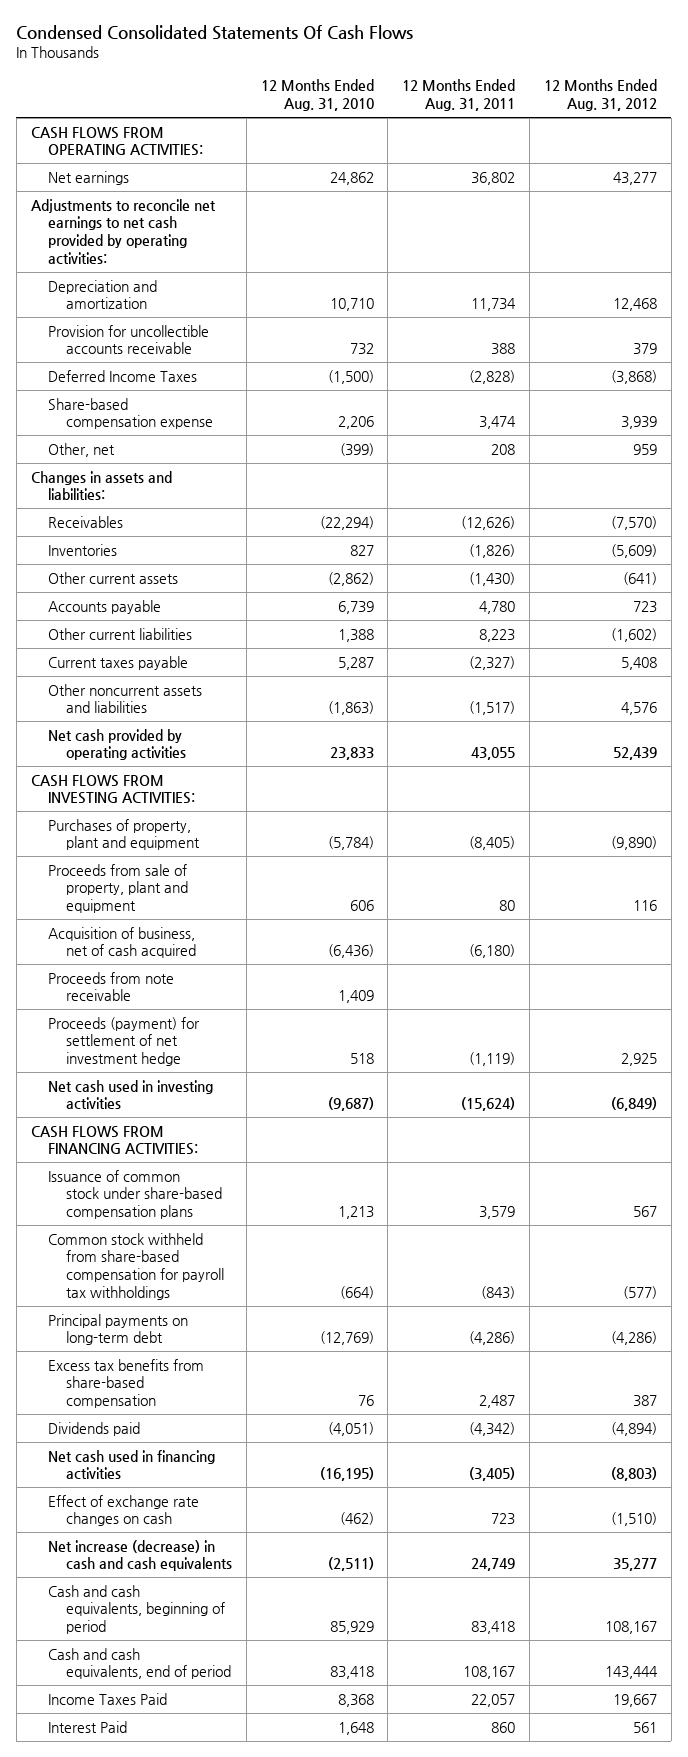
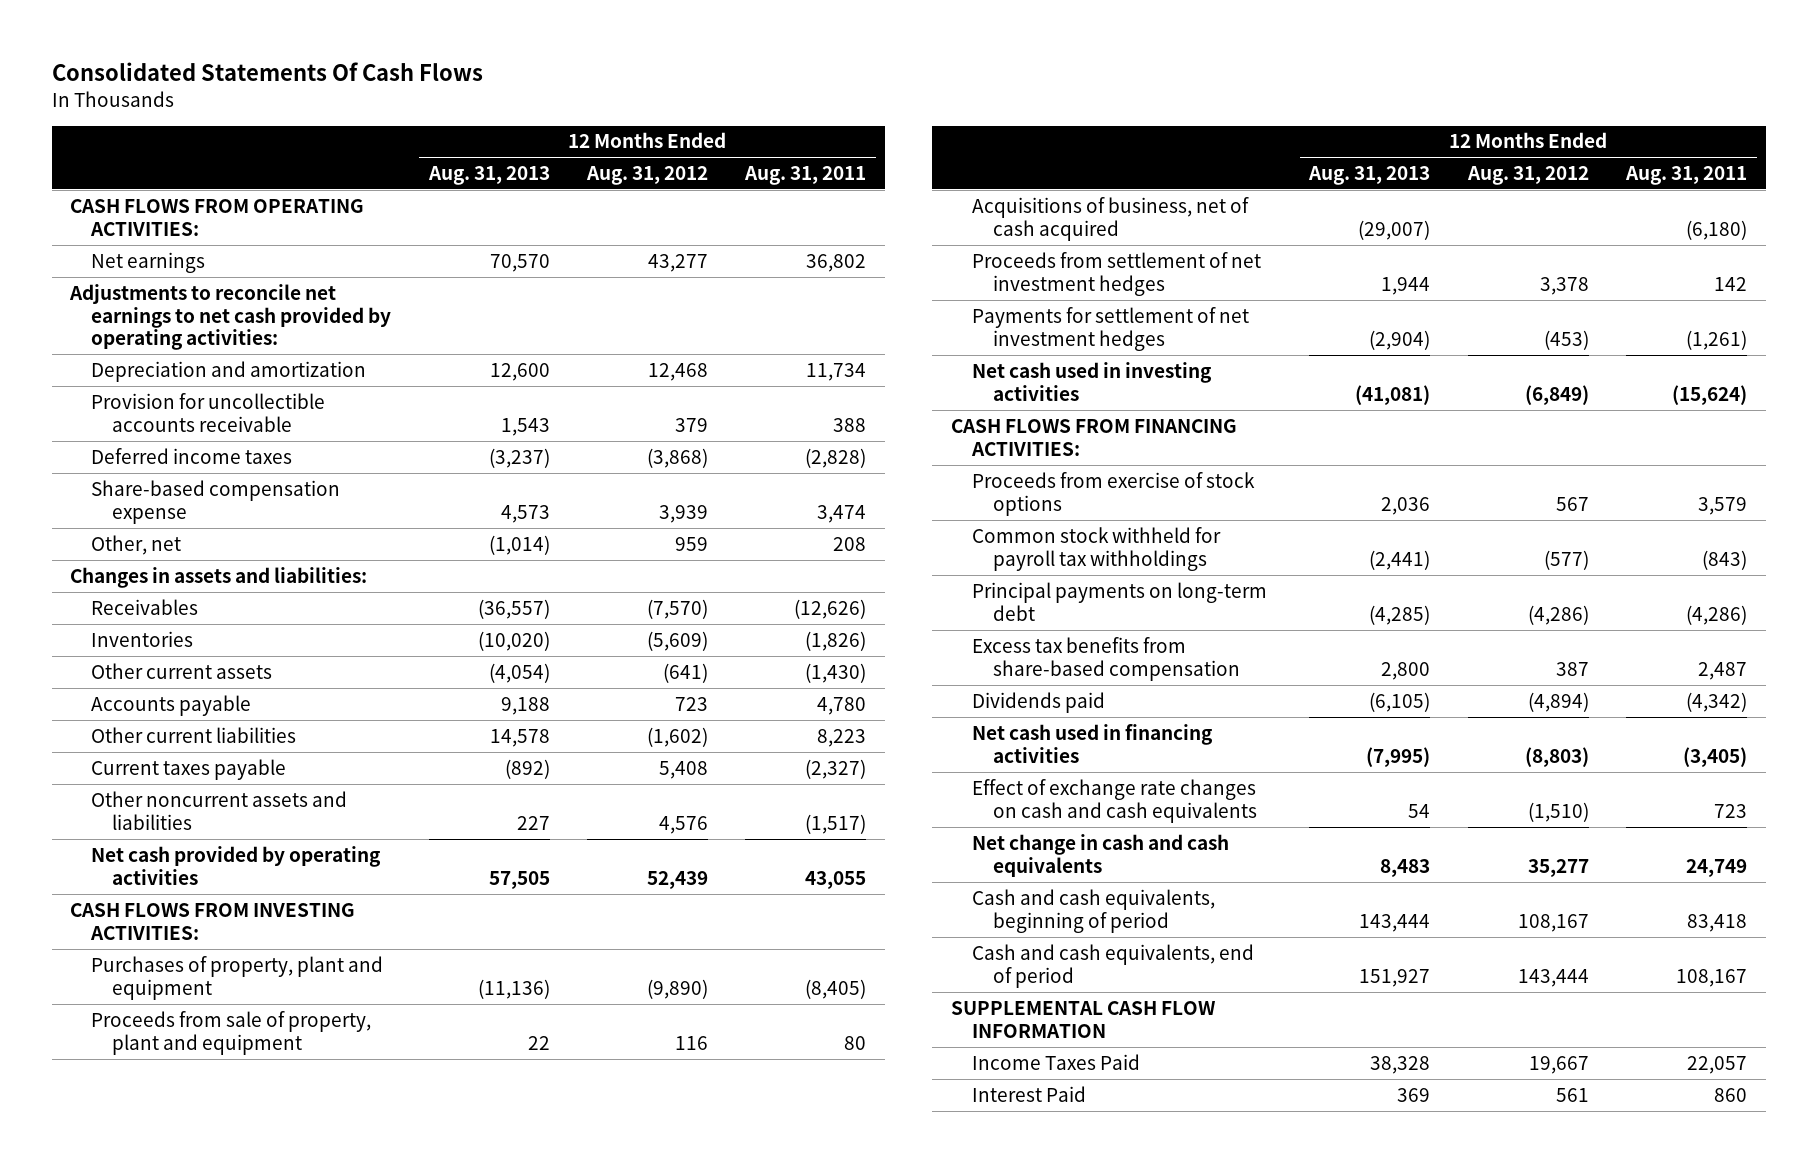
- Condensed Consolidated Statements Of Cash Flows
+ Consolidated Statements Of Cash Flows
- | 12 Months Ended Aug. 31, 2010 | 12 Months Ended Aug. 31, 2011 | 12 Months Ended Aug. 31, 2012
+ | 12 Months Ended Aug. 31, 2013 | 12 Months Ended Aug. 31, 2012 | 12 Months Ended Aug. 31, 2011
- Deferred Income Taxes | (1,500) | (2,828) | (3,868)
+ Deferred income taxes | (3,237) | (3,868) | (2,828)
- Acquisition of business, net of cash acquired | (6,436) | (6,180) |
- Proceeds from note receivable | 1,409 | |
- Proceeds (payment) for settlement of net investment hedge | 518 | (1,119) | 2,925
+ Acquisitions of business, net of cash acquired | (29,007) | | (6,180)
+ Proceeds from settlement of net investment hedges | 1,944 | 3,378 | 142
+ Payments for settlement of net investment hedges | (2,904) | (453) | (1,261)
- Issuance of common stock under share-based compensation plans | 1,213 | 3,579 | 567
- Common stock withheld from share-based compensation for payroll tax withholdings | (664) | (843) | (577)
+ Proceeds from exercise of stock options | 2,036 | 567 | 3,579
+ Common stock withheld for payroll tax withholdings | (2,441) | (577) | (843)
- Effect of exchange rate changes on cash | (462) | 723 | (1,510)
- Net increase (decrease) in cash and cash equivalents | (2,511) | 24,749 | 35,277
+ Effect of exchange rate changes on cash and cash equivalents | 54 | (1,510) | 723
+ Net change in cash and cash equivalents | 8,483 | 35,277 | 24,749
+ SUPPLEMENTAL CASH FLOW INFORMATION

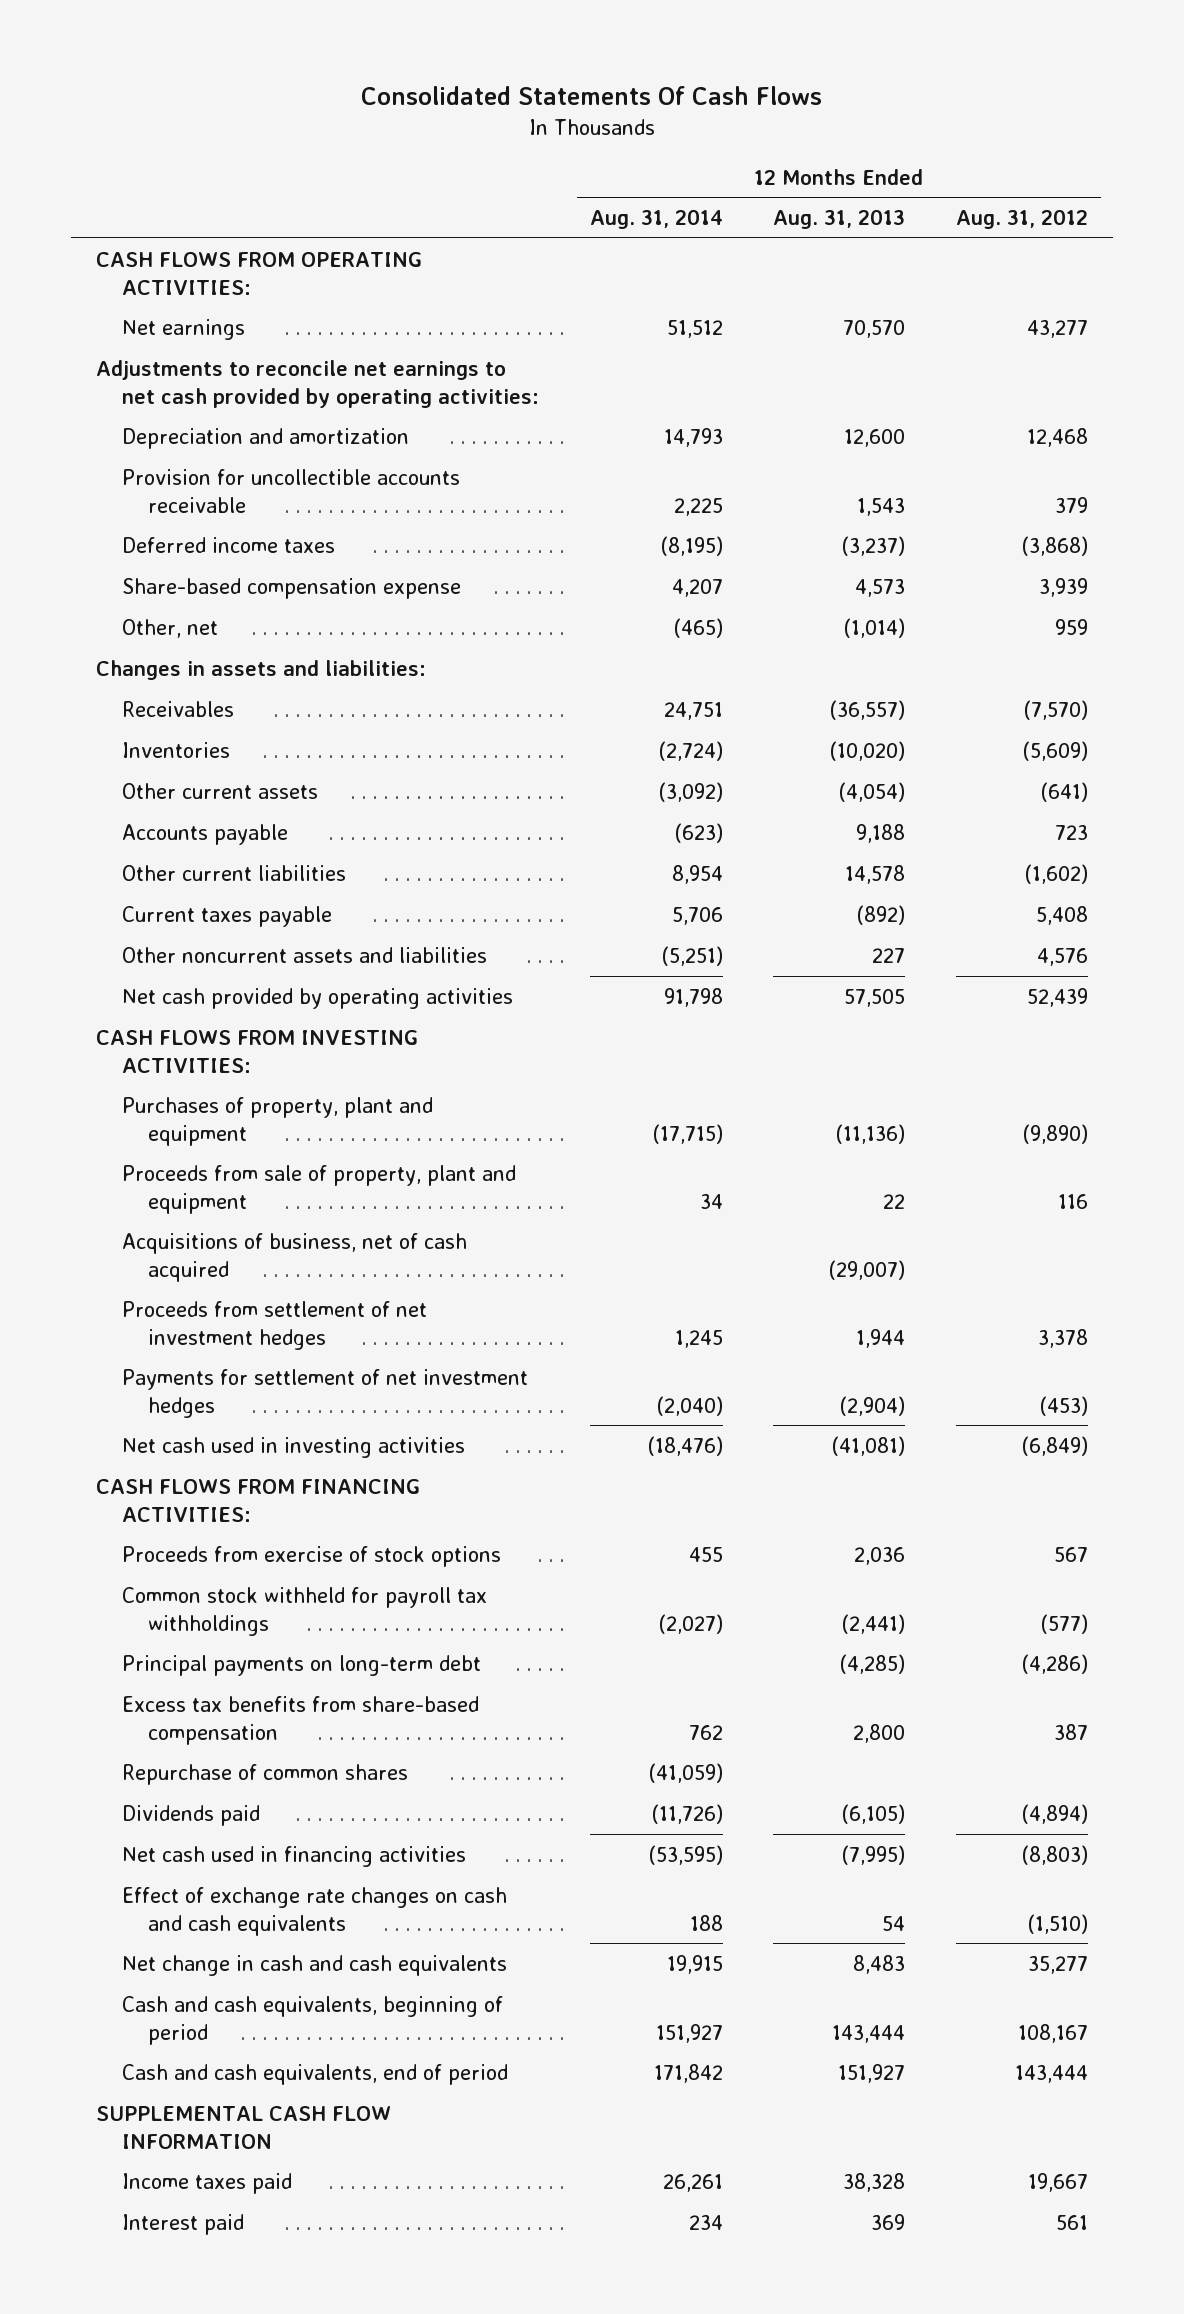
- | 12 Months Ended Aug. 31, 2013 | 12 Months Ended Aug. 31, 2012 | 12 Months Ended Aug. 31, 2011
+ | 12 Months Ended Aug. 31, 2014 | 12 Months Ended Aug. 31, 2013 | 12 Months Ended Aug. 31, 2012
+ Repurchase of common shares | (41,059) | |
- Income Taxes Paid | 38,328 | 19,667 | 22,057
- Interest Paid | 369 | 561 | 860
+ Income taxes paid | 26,261 | 38,328 | 19,667
+ Interest paid | 234 | 369 | 561

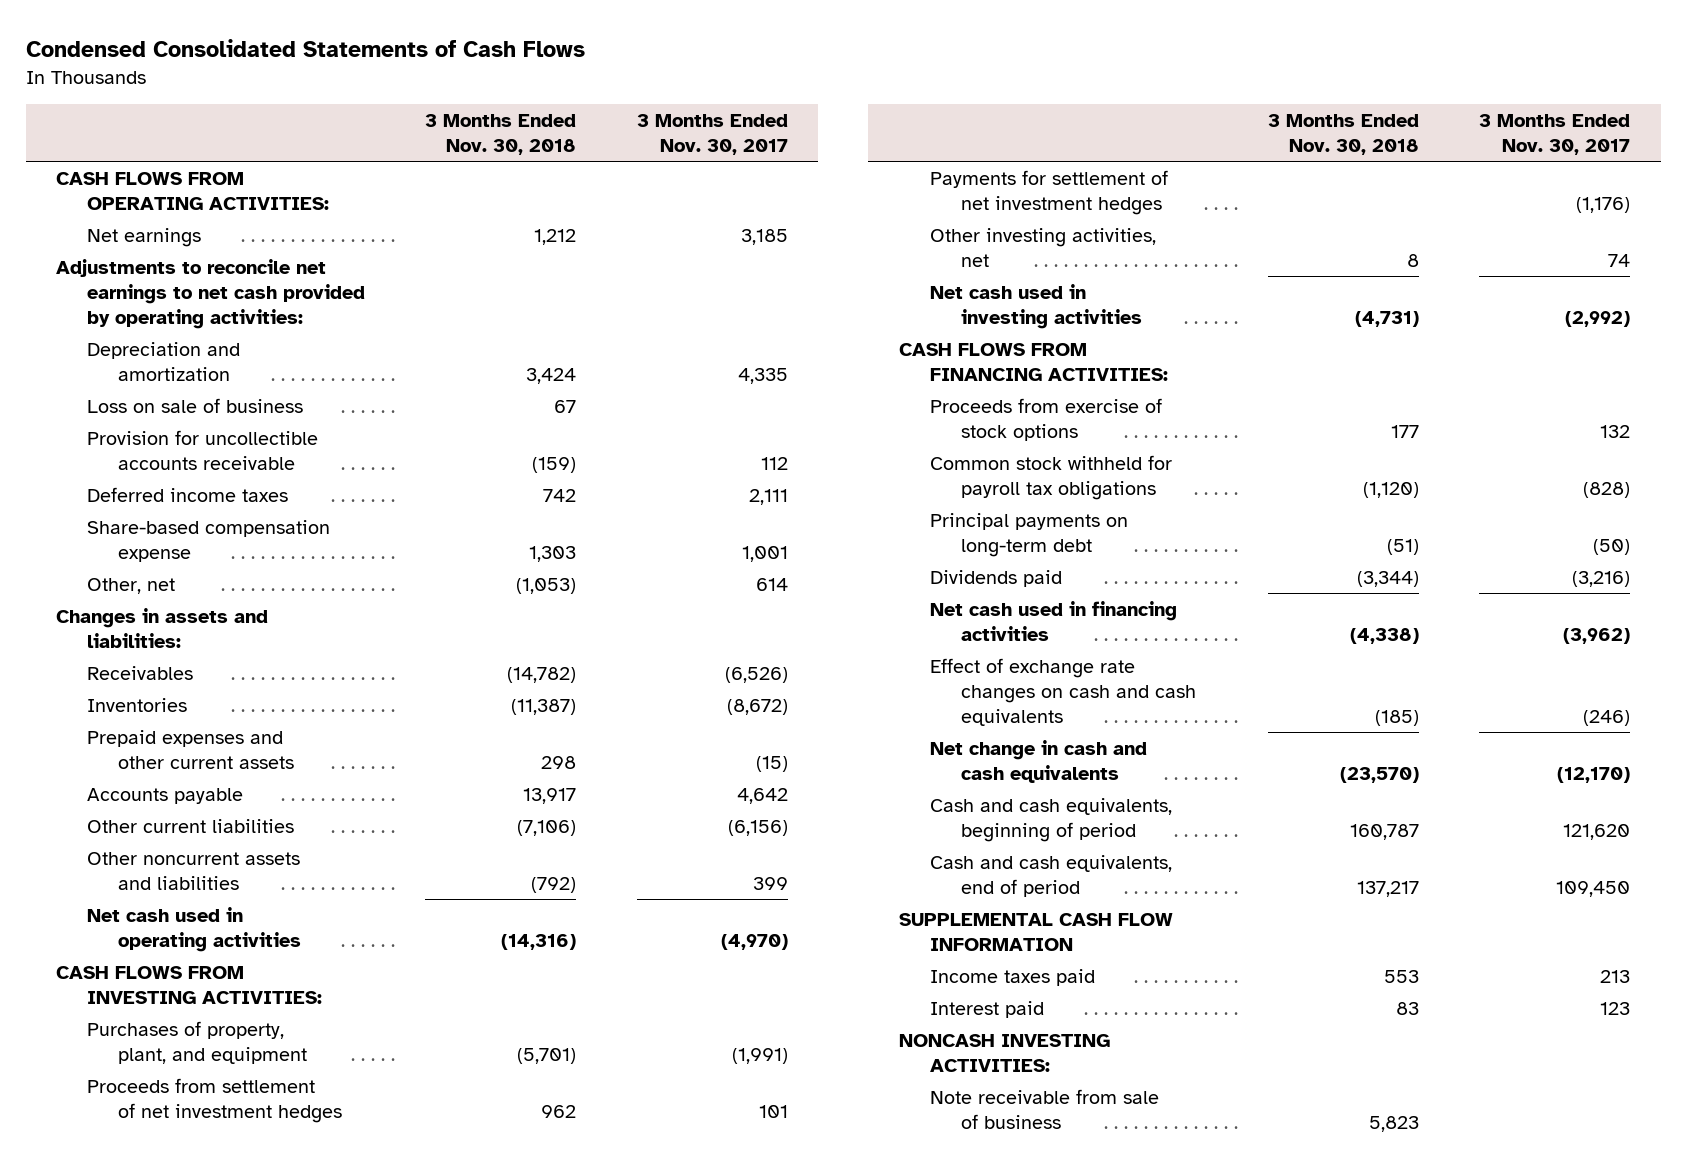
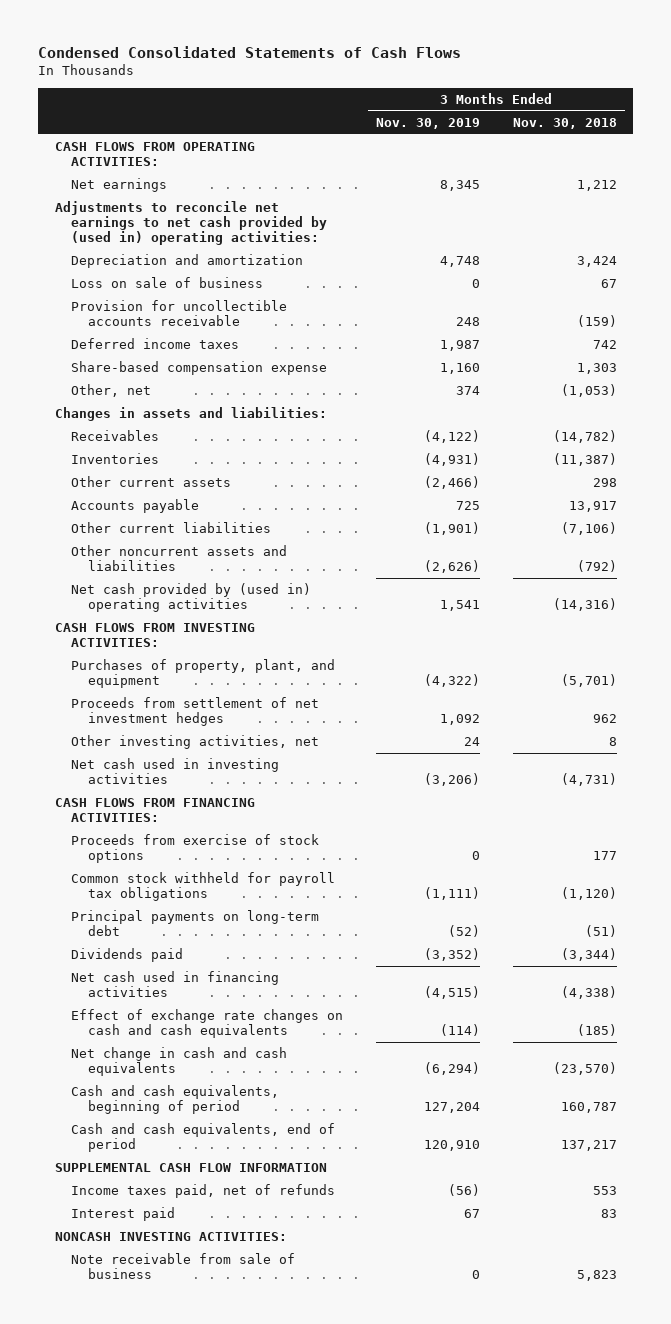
- | 3 Months Ended Nov. 30, 2018 | 3 Months Ended Nov. 30, 2017
+ | 3 Months Ended Nov. 30, 2019 | 3 Months Ended Nov. 30, 2018
- Adjustments to reconcile net earnings to net cash provided by operating activities:
+ Adjustments to reconcile net earnings to net cash provided by (used in) operating activities:
- Prepaid expenses and other current assets | 298 | (15)
+ Other current assets | (2,466) | 298
- Net cash used in operating activities | (14,316) | (4,970)
+ Net cash provided by (used in) operating activities | 1,541 | (14,316)
- Payments for settlement of net investment hedges | | (1,176)
- Income taxes paid | 553 | 213
+ Income taxes paid, net of refunds | (56) | 553

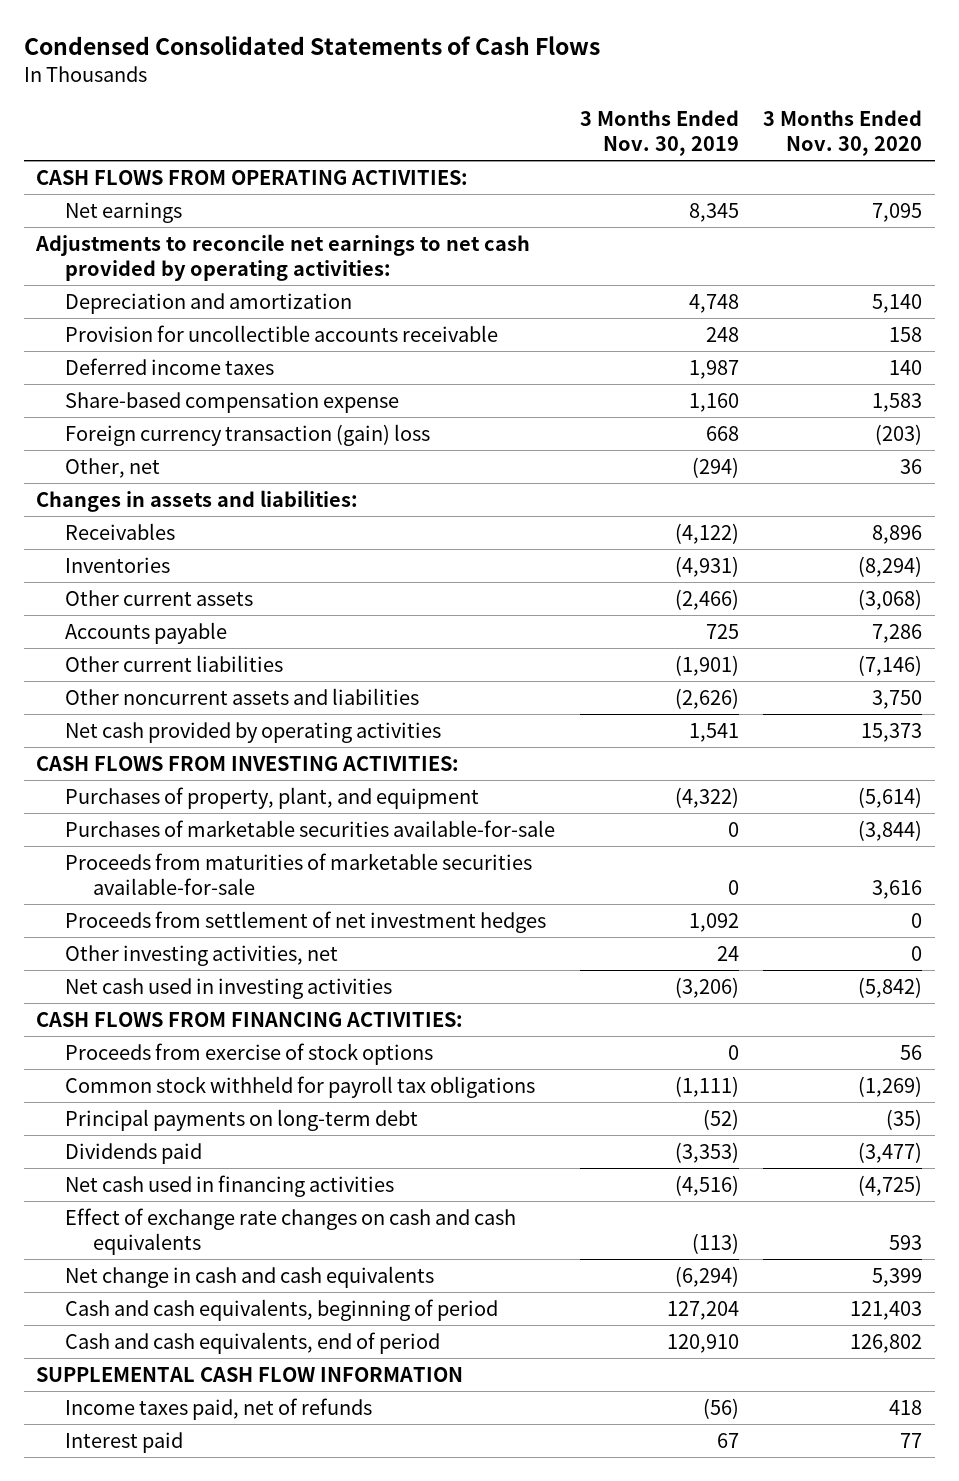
- | 3 Months Ended Nov. 30, 2019 | 3 Months Ended Nov. 30, 2018
+ | 3 Months Ended Nov. 30, 2019 | 3 Months Ended Nov. 30, 2020
- Adjustments to reconcile net earnings to net cash provided by (used in) operating activities:
+ Adjustments to reconcile net earnings to net cash provided by operating activities:
- Loss on sale of business | 0 | 67
- Other, net | 374 | (1,053)
+ Foreign currency transaction (gain) loss | 668 | (203)
+ Other, net | (294) | 36
- Net cash provided by (used in) operating activities | 1,541 | (14,316)
+ Net cash provided by operating activities | 1,541 | 15,373
+ Purchases of marketable securities available-for-sale | 0 | (3,844)
+ Proceeds from maturities of marketable securities available-for-sale | 0 | 3,616
- Dividends paid | (3,352) | (3,344)
- Net cash used in financing activities | (4,515) | (4,338)
- Effect of exchange rate changes on cash and cash equivalents | (114) | (185)
+ Dividends paid | (3,353) | (3,477)
+ Net cash used in financing activities | (4,516) | (4,725)
+ Effect of exchange rate changes on cash and cash equivalents | (113) | 593
- NONCASH INVESTING ACTIVITIES:
- Note receivable from sale of business | 0 | 5,823

